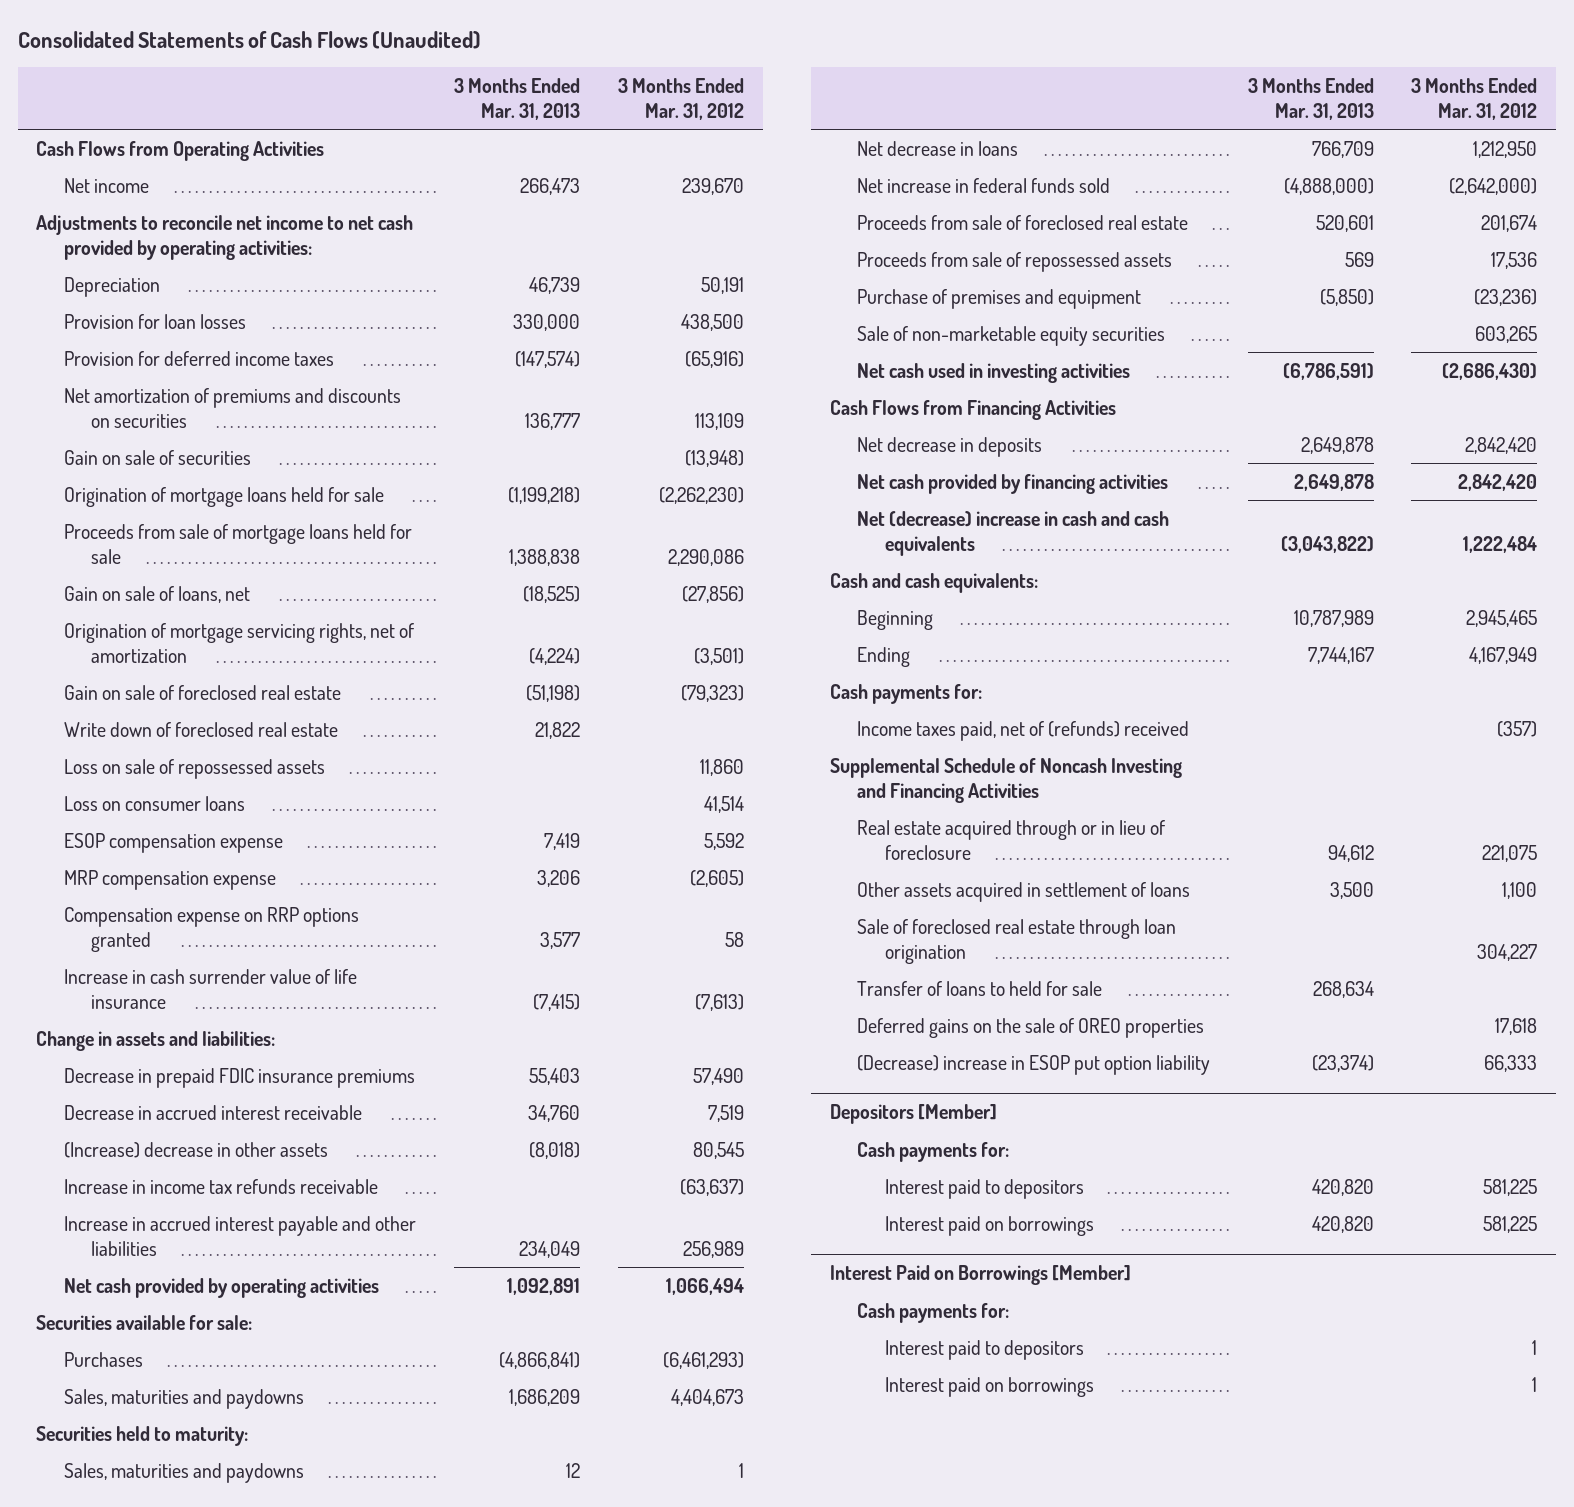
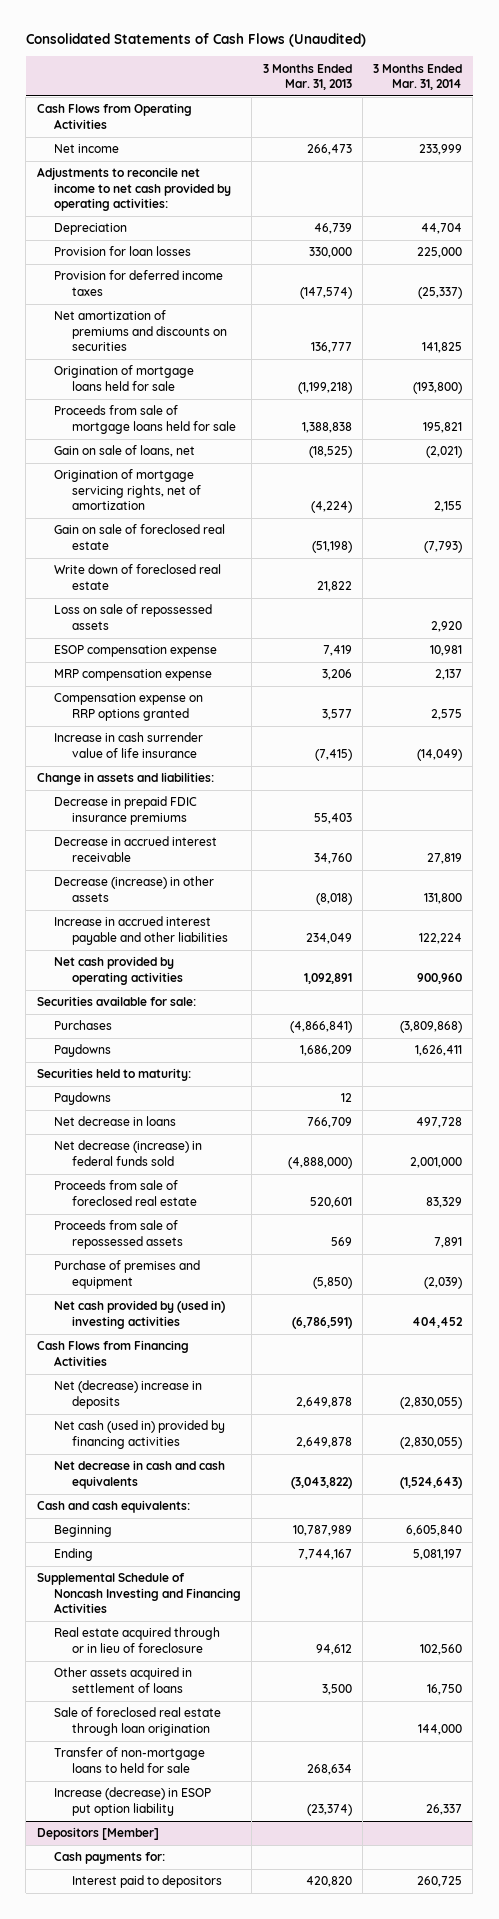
- | 3 Months Ended Mar. 31, 2013 | 3 Months Ended Mar. 31, 2012
+ | 3 Months Ended Mar. 31, 2013 | 3 Months Ended Mar. 31, 2014
- Gain on sale of securities | | (13,948)
- Loss on consumer loans | | 41,514
- (Increase) decrease in other assets | (8,018) | 80,545
- Increase in income tax refunds receivable | | (63,637)
+ Decrease (increase) in other assets | (8,018) | 131,800
- Sales, maturities and paydowns | 1,686,209 | 4,404,673
+ Paydowns | 1,686,209 | 1,626,411
- Sales, maturities and paydowns | 12 | 1
+ Paydowns | 12 |
- Net increase in federal funds sold | (4,888,000) | (2,642,000)
+ Net decrease (increase) in federal funds sold | (4,888,000) | 2,001,000
- Sale of non-marketable equity securities | | 603,265
- Net cash used in investing activities | (6,786,591) | (2,686,430)
+ Net cash provided by (used in) investing activities | (6,786,591) | 404,452
- Net decrease in deposits | 2,649,878 | 2,842,420
- Net cash provided by financing activities | 2,649,878 | 2,842,420
- Net (decrease) increase in cash and cash equivalents | (3,043,822) | 1,222,484
+ Net (decrease) increase in deposits | 2,649,878 | (2,830,055)
+ Net cash (used in) provided by financing activities | 2,649,878 | (2,830,055)
+ Net decrease in cash and cash equivalents | (3,043,822) | (1,524,643)
- Cash payments for:
- Income taxes paid, net of (refunds) received | | (357)
- Transfer of loans to held for sale | 268,634 |
- Deferred gains on the sale of OREO properties | | 17,618
- (Decrease) increase in ESOP put option liability | (23,374) | 66,333
+ Transfer of non-mortgage loans to held for sale | 268,634 |
+ Increase (decrease) in ESOP put option liability | (23,374) | 26,337
@ Depositors [Member]
- Interest paid on borrowings | 420,820 | 581,225
- Interest Paid on Borrowings [Member]
- Cash payments for:
- Interest paid to depositors | | 1
- Interest paid on borrowings | | 1

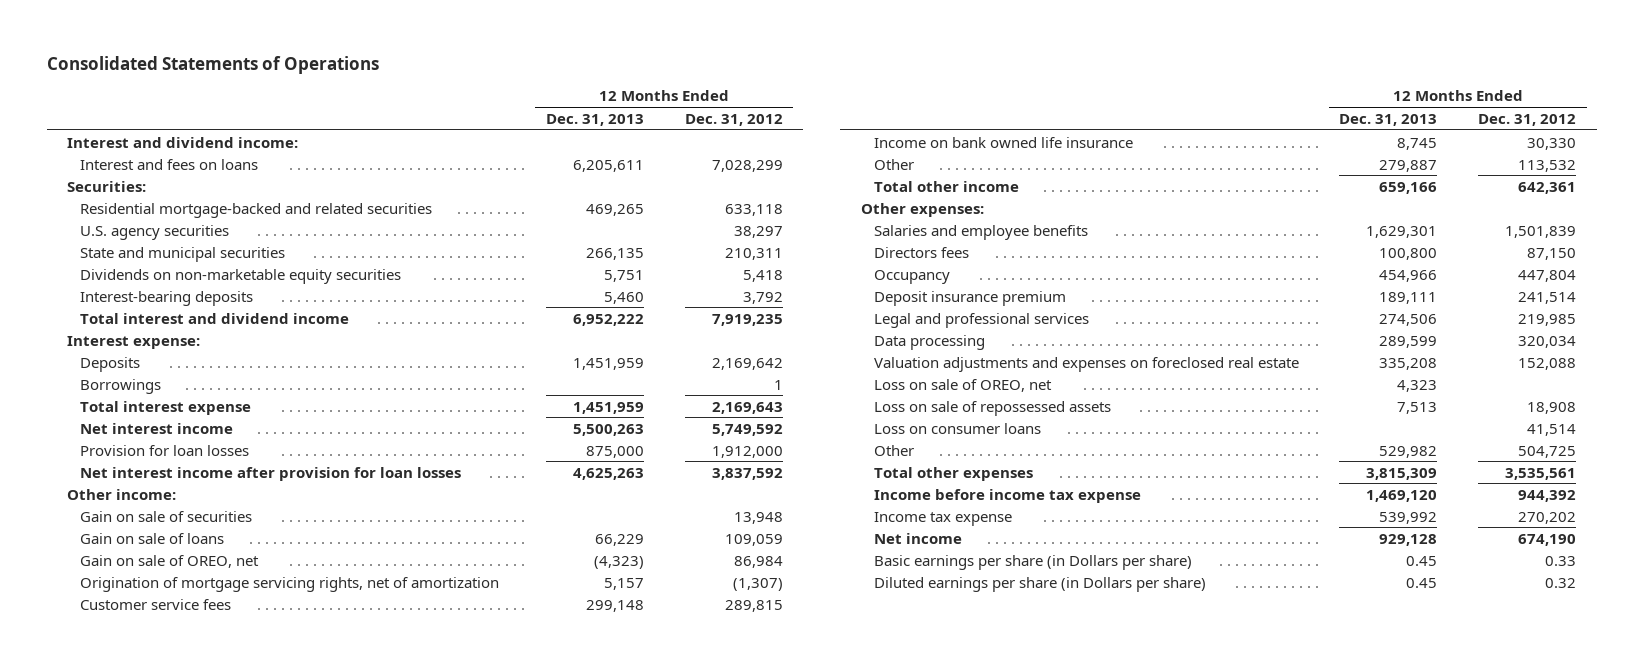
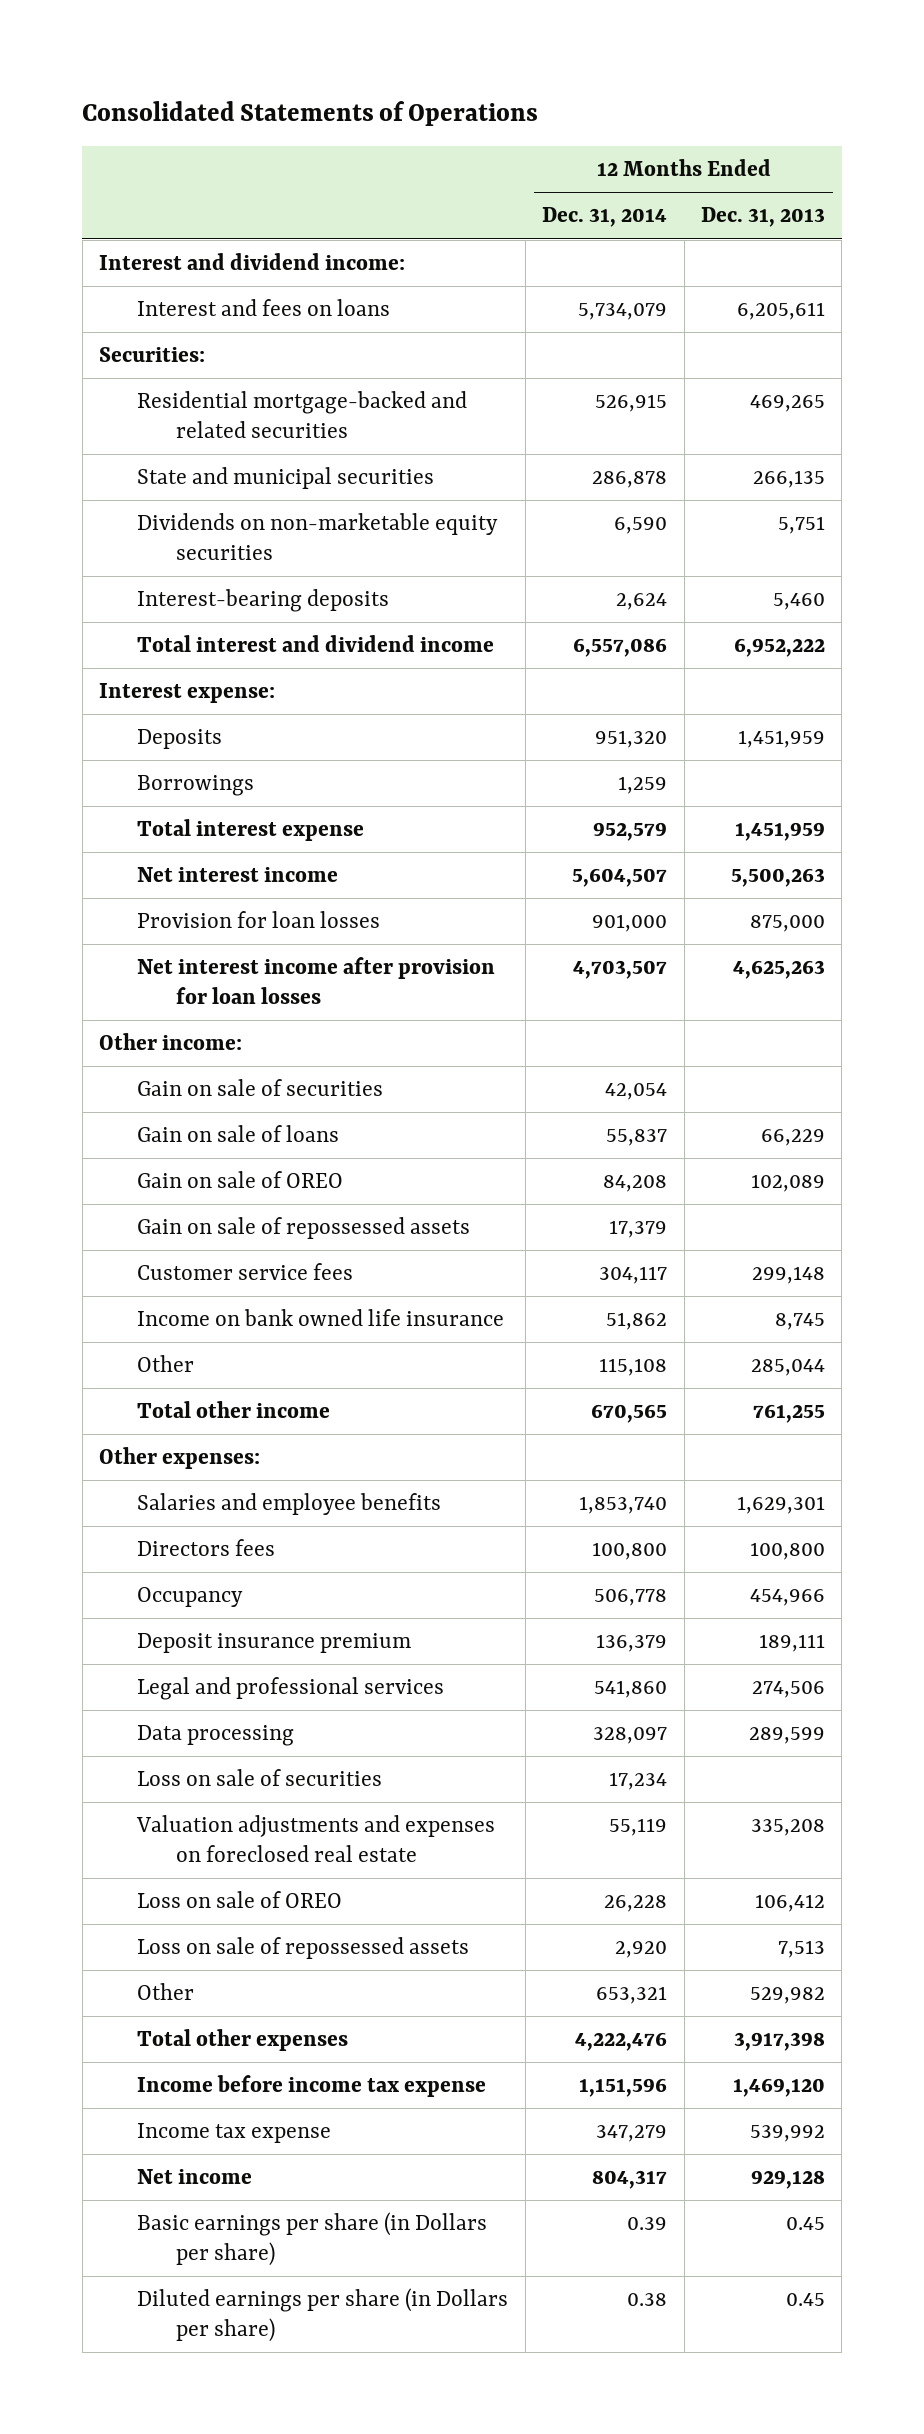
- | 12 Months Ended Dec. 31, 2013 | 12 Months Ended Dec. 31, 2012
+ | 12 Months Ended Dec. 31, 2014 | 12 Months Ended Dec. 31, 2013
- U.S. agency securities | | 38,297
- Gain on sale of OREO, net | (4,323) | 86,984
- Origination of mortgage servicing rights, net of amortization | 5,157 | (1,307)
+ Gain on sale of OREO | 84,208 | 102,089
+ Gain on sale of repossessed assets | 17,379 |
- Other | 279,887 | 113,532
- Total other income | 659,166 | 642,361
+ Other | 115,108 | 285,044
+ Total other income | 670,565 | 761,255
+ Loss on sale of securities | 17,234 |
- Loss on sale of OREO, net | 4,323 |
+ Loss on sale of OREO | 26,228 | 106,412
- Loss on consumer loans | | 41,514
- Total other expenses | 3,815,309 | 3,535,561
+ Total other expenses | 4,222,476 | 3,917,398

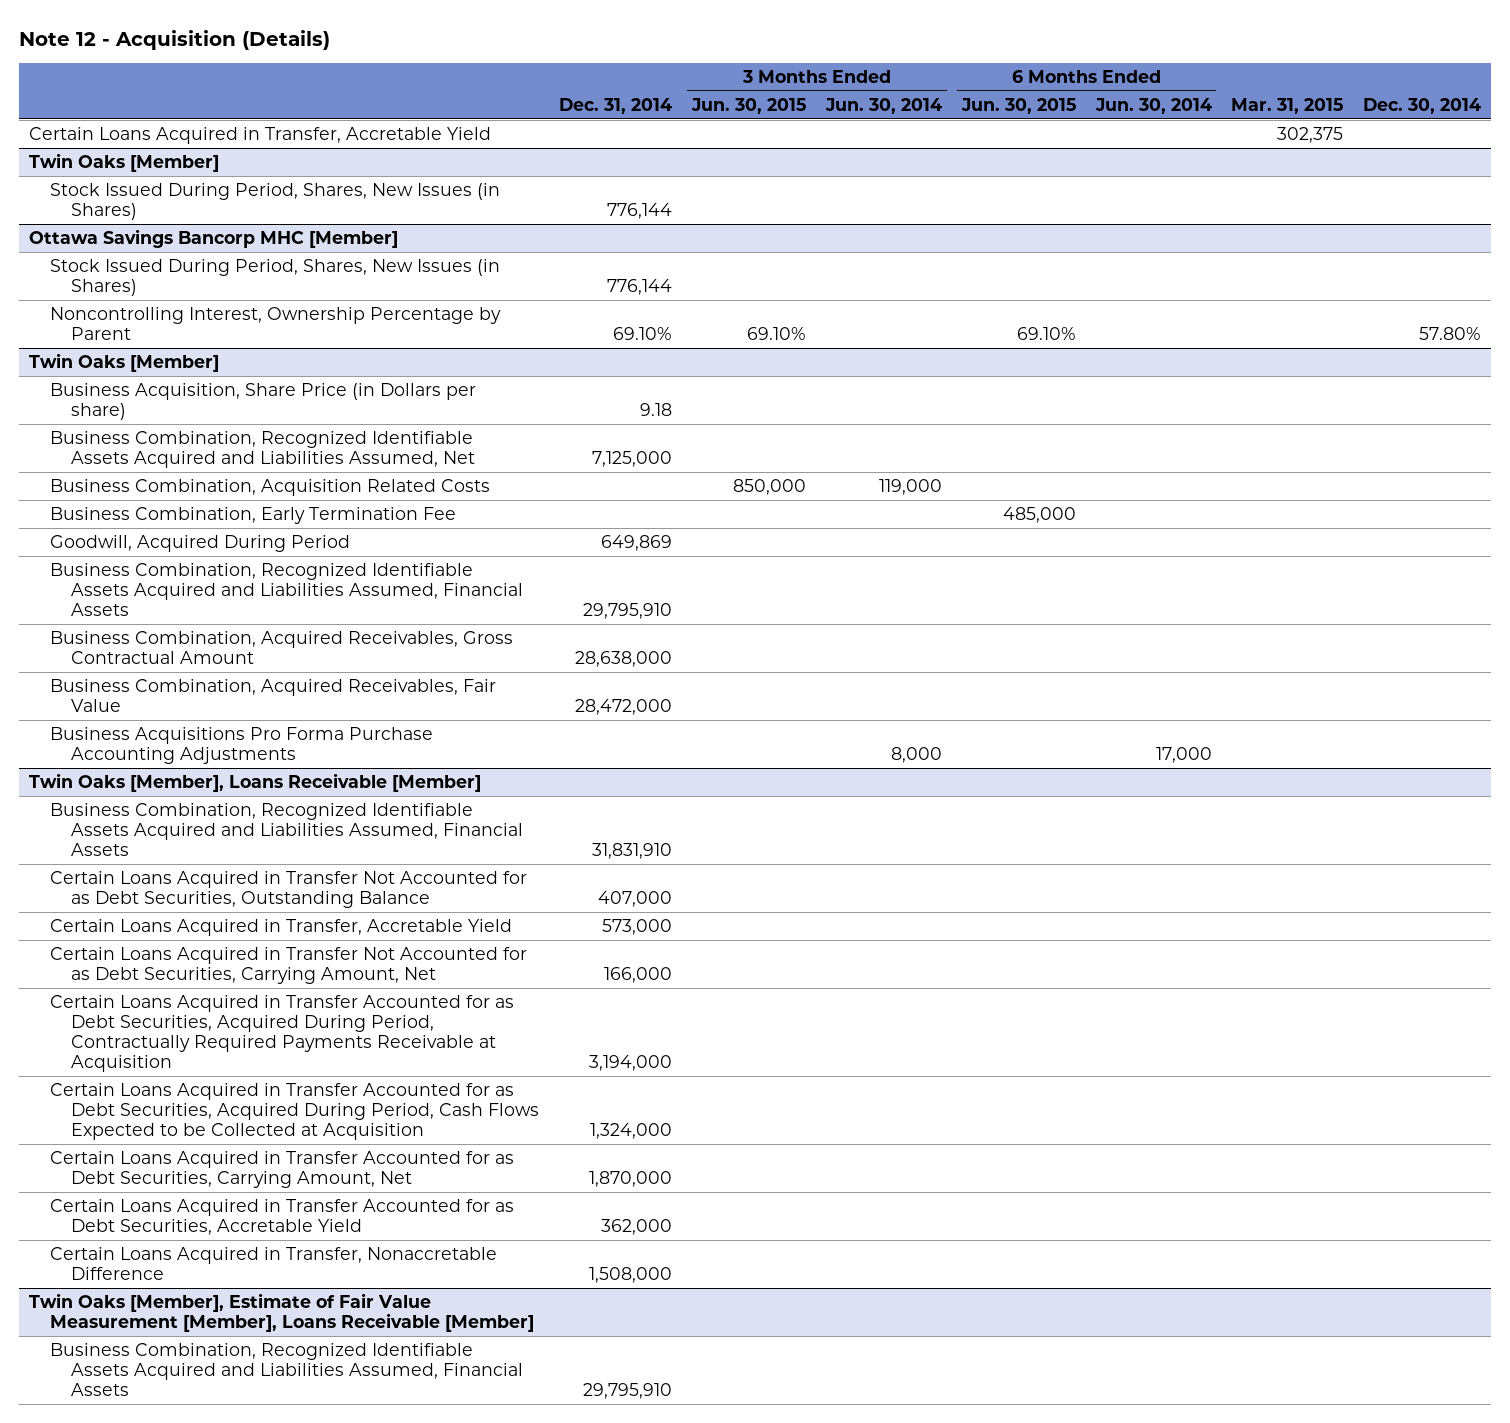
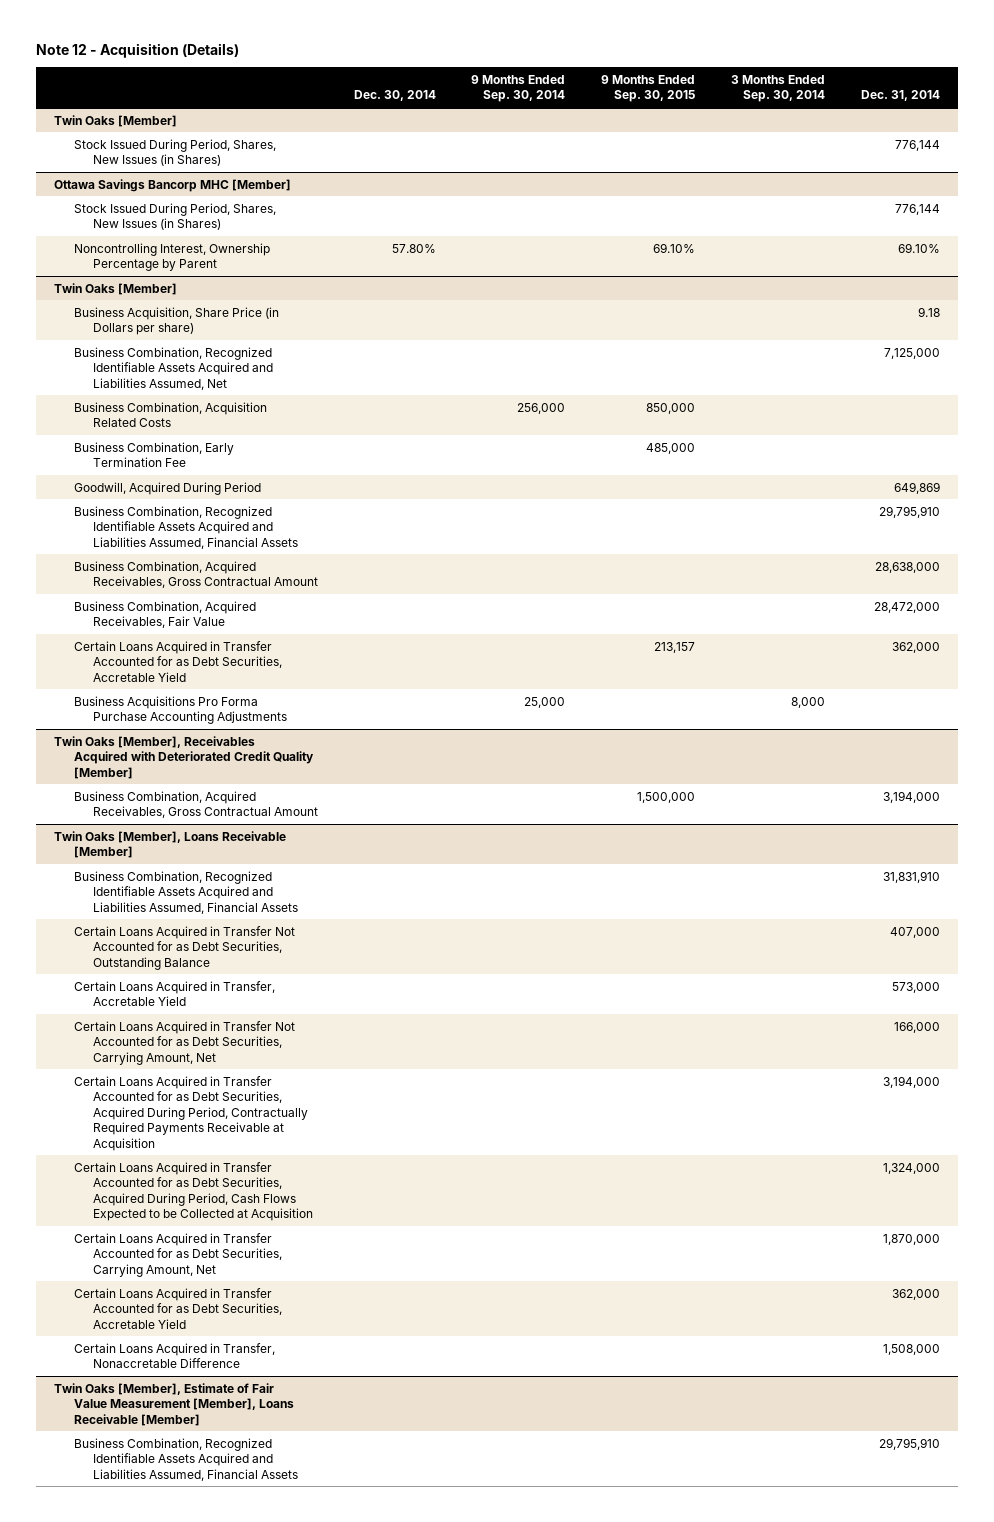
- | Dec. 31, 2014 | 3 Months Ended Jun. 30, 2015 | 3 Months Ended Jun. 30, 2014 | 6 Months Ended Jun. 30, 2015 | 6 Months Ended Jun. 30, 2014 | Mar. 31, 2015 | Dec. 30, 2014
+ | Dec. 30, 2014 | 9 Months Ended Sep. 30, 2014 | 9 Months Ended Sep. 30, 2015 | 3 Months Ended Sep. 30, 2014 | Dec. 31, 2014
- Certain Loans Acquired in Transfer, Accretable Yield | | | | | | 302,375 |
@ Twin Oaks [Member]
+ Certain Loans Acquired in Transfer Accounted for as Debt Securities, Accretable Yield | | | 213,157 | | 362,000
+ Twin Oaks [Member], Receivables Acquired with Deteriorated Credit Quality [Member]
+ Business Combination, Acquired Receivables, Gross Contractual Amount | | | 1,500,000 | | 3,194,000

